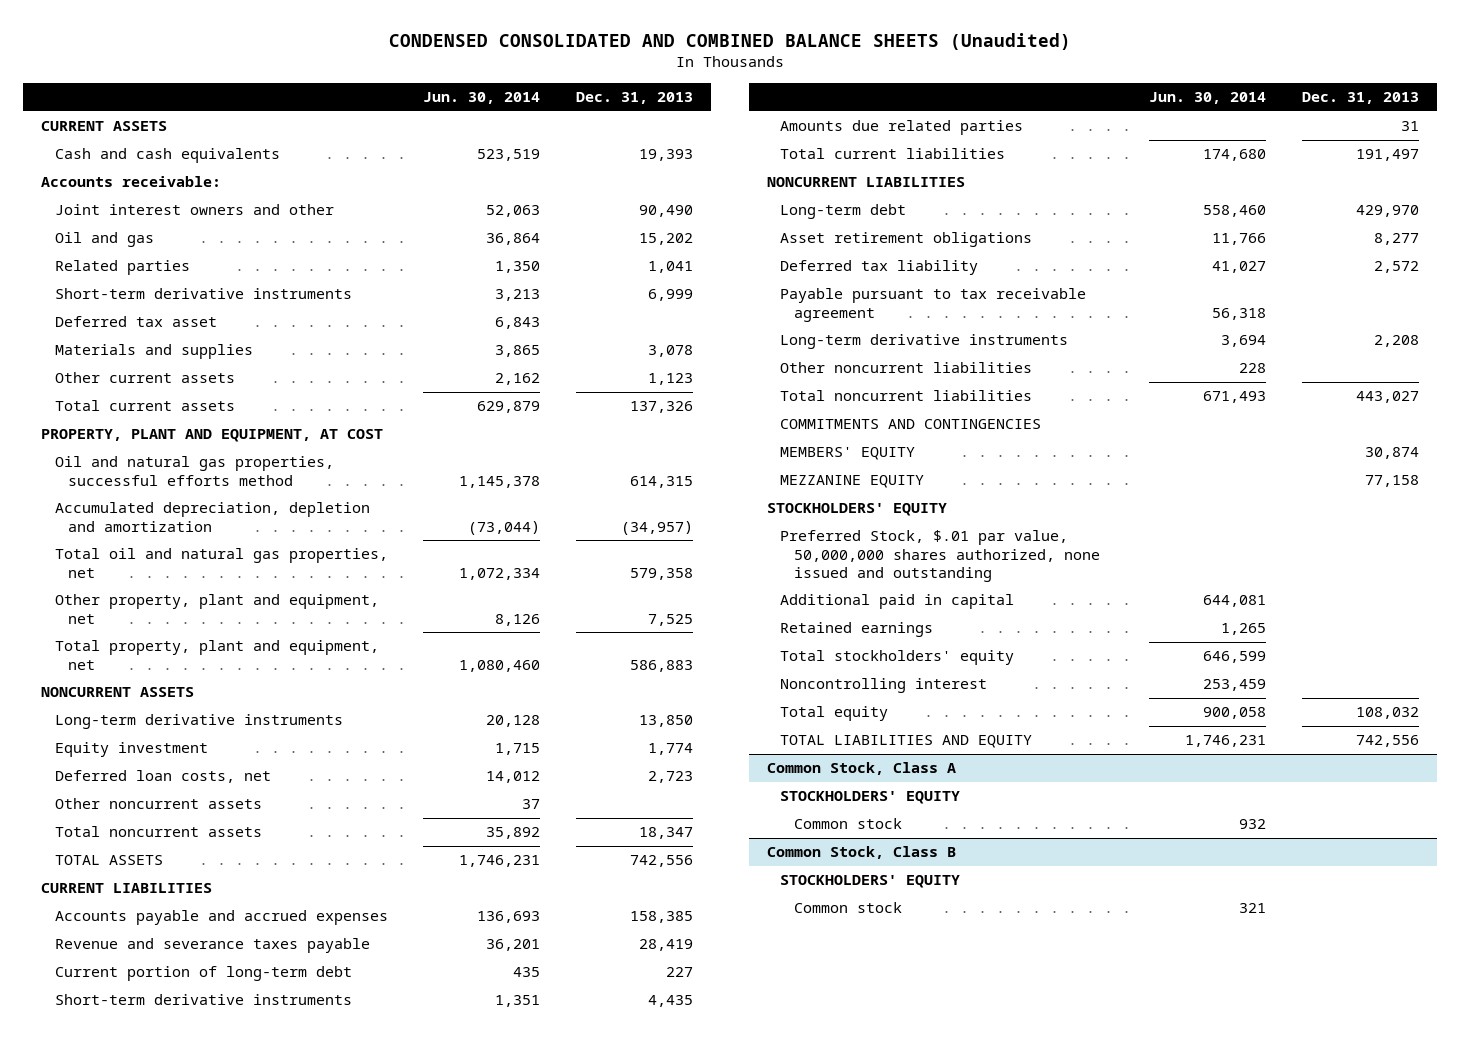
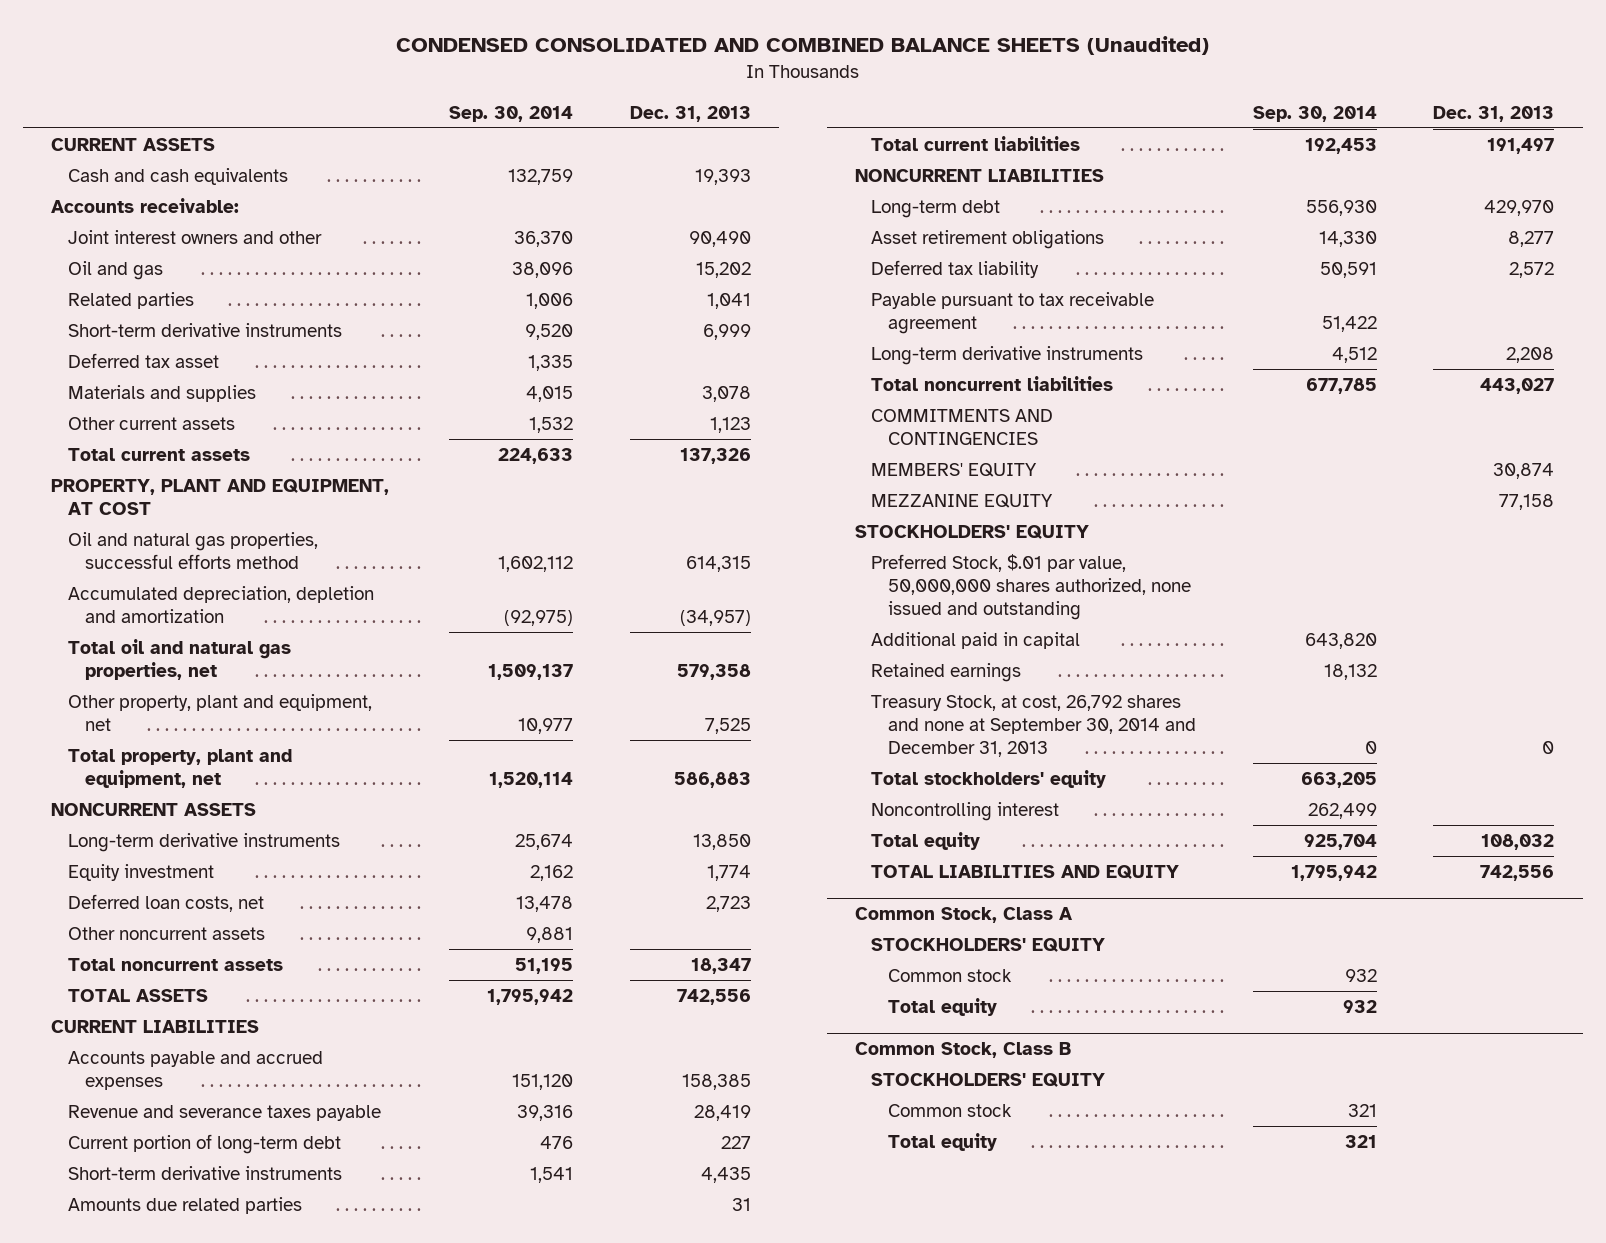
- | Jun. 30, 2014 | Dec. 31, 2013
+ | Sep. 30, 2014 | Dec. 31, 2013
- Other noncurrent liabilities | 228 |
+ Treasury Stock, at cost, 26,792 shares and none at September 30, 2014 and December 31, 2013 | 0 | 0
@ Common Stock, Class A
+ Total equity | 932 |
@ Common Stock, Class B
+ Total equity | 321 |

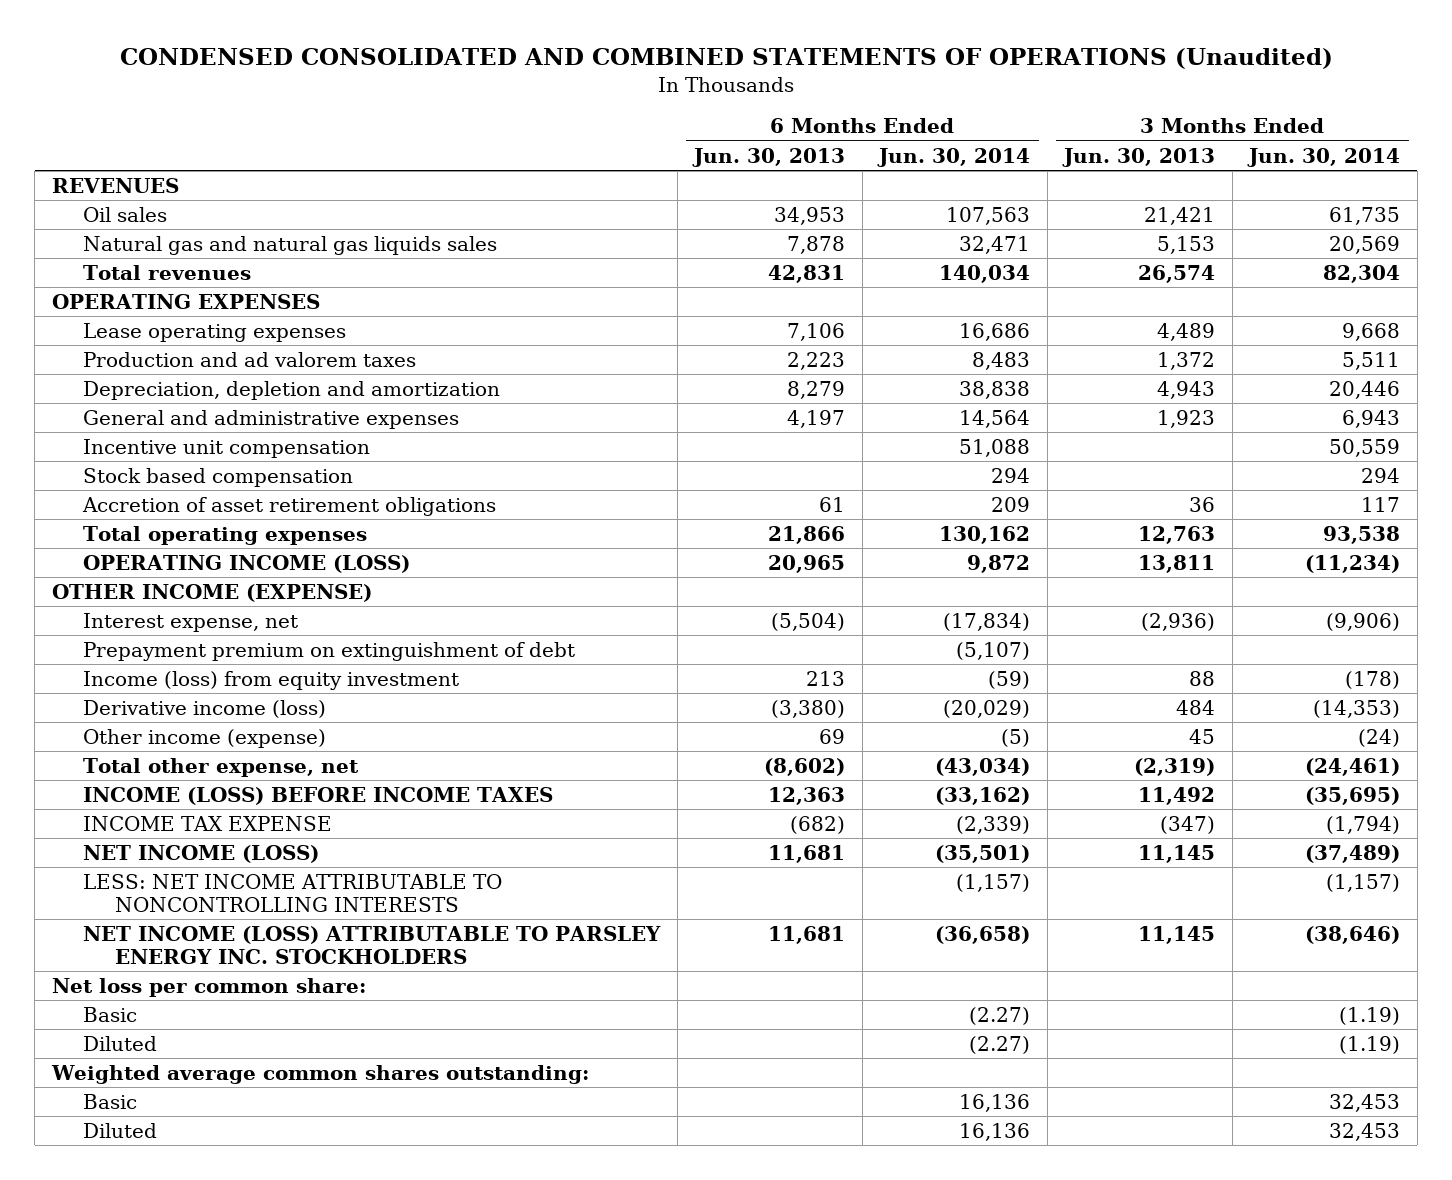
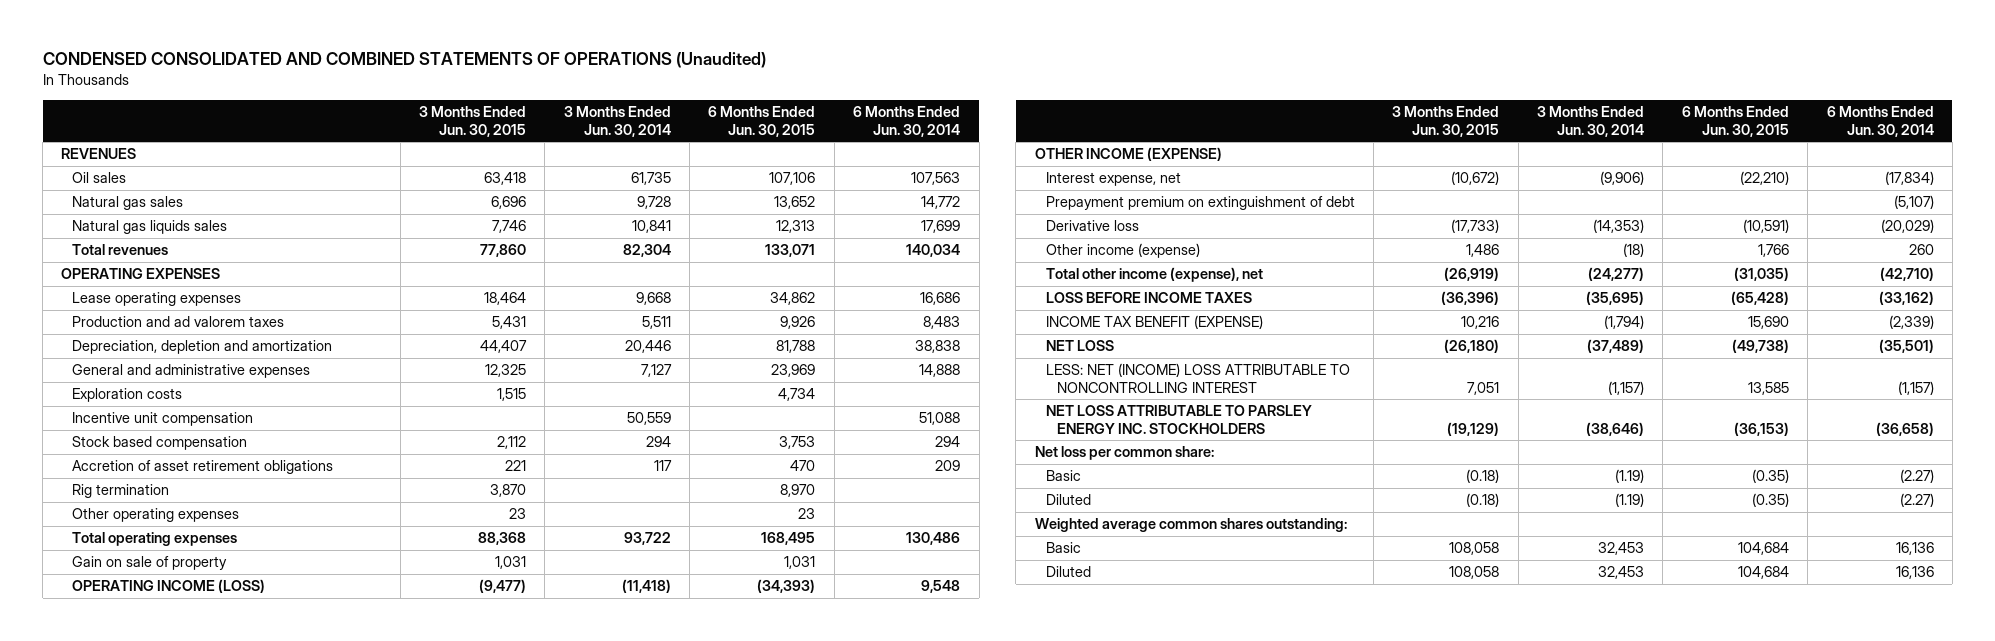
- | 6 Months Ended Jun. 30, 2013 | 6 Months Ended Jun. 30, 2014 | 3 Months Ended Jun. 30, 2013 | 3 Months Ended Jun. 30, 2014
+ | 3 Months Ended Jun. 30, 2015 | 3 Months Ended Jun. 30, 2014 | 6 Months Ended Jun. 30, 2015 | 6 Months Ended Jun. 30, 2014
- Natural gas and natural gas liquids sales | 7,878 | 32,471 | 5,153 | 20,569
+ Natural gas sales | 6,696 | 9,728 | 13,652 | 14,772
+ Natural gas liquids sales | 7,746 | 10,841 | 12,313 | 17,699
- General and administrative expenses | 4,197 | 14,564 | 1,923 | 6,943
+ General and administrative expenses | 12,325 | 7,127 | 23,969 | 14,888
+ Exploration costs | 1,515 | | 4,734 |
- Total operating expenses | 21,866 | 130,162 | 12,763 | 93,538
- OPERATING INCOME (LOSS) | 20,965 | 9,872 | 13,811 | (11,234)
+ Rig termination | 3,870 | | 8,970 |
+ Other operating expenses | 23 | | 23 |
+ Total operating expenses | 88,368 | 93,722 | 168,495 | 130,486
+ Gain on sale of property | 1,031 | | 1,031 |
+ OPERATING INCOME (LOSS) | (9,477) | (11,418) | (34,393) | 9,548
- Income (loss) from equity investment | 213 | (59) | 88 | (178)
- Derivative income (loss) | (3,380) | (20,029) | 484 | (14,353)
- Other income (expense) | 69 | (5) | 45 | (24)
- Total other expense, net | (8,602) | (43,034) | (2,319) | (24,461)
- INCOME (LOSS) BEFORE INCOME TAXES | 12,363 | (33,162) | 11,492 | (35,695)
- INCOME TAX EXPENSE | (682) | (2,339) | (347) | (1,794)
- NET INCOME (LOSS) | 11,681 | (35,501) | 11,145 | (37,489)
- LESS: NET INCOME ATTRIBUTABLE TO NONCONTROLLING INTERESTS | | (1,157) | | (1,157)
- NET INCOME (LOSS) ATTRIBUTABLE TO PARSLEY ENERGY INC. STOCKHOLDERS | 11,681 | (36,658) | 11,145 | (38,646)
+ Derivative loss | (17,733) | (14,353) | (10,591) | (20,029)
+ Other income (expense) | 1,486 | (18) | 1,766 | 260
+ Total other income (expense), net | (26,919) | (24,277) | (31,035) | (42,710)
+ LOSS BEFORE INCOME TAXES | (36,396) | (35,695) | (65,428) | (33,162)
+ INCOME TAX BENEFIT (EXPENSE) | 10,216 | (1,794) | 15,690 | (2,339)
+ NET LOSS | (26,180) | (37,489) | (49,738) | (35,501)
+ LESS: NET (INCOME) LOSS ATTRIBUTABLE TO NONCONTROLLING INTEREST | 7,051 | (1,157) | 13,585 | (1,157)
+ NET LOSS ATTRIBUTABLE TO PARSLEY ENERGY INC. STOCKHOLDERS | (19,129) | (38,646) | (36,153) | (36,658)

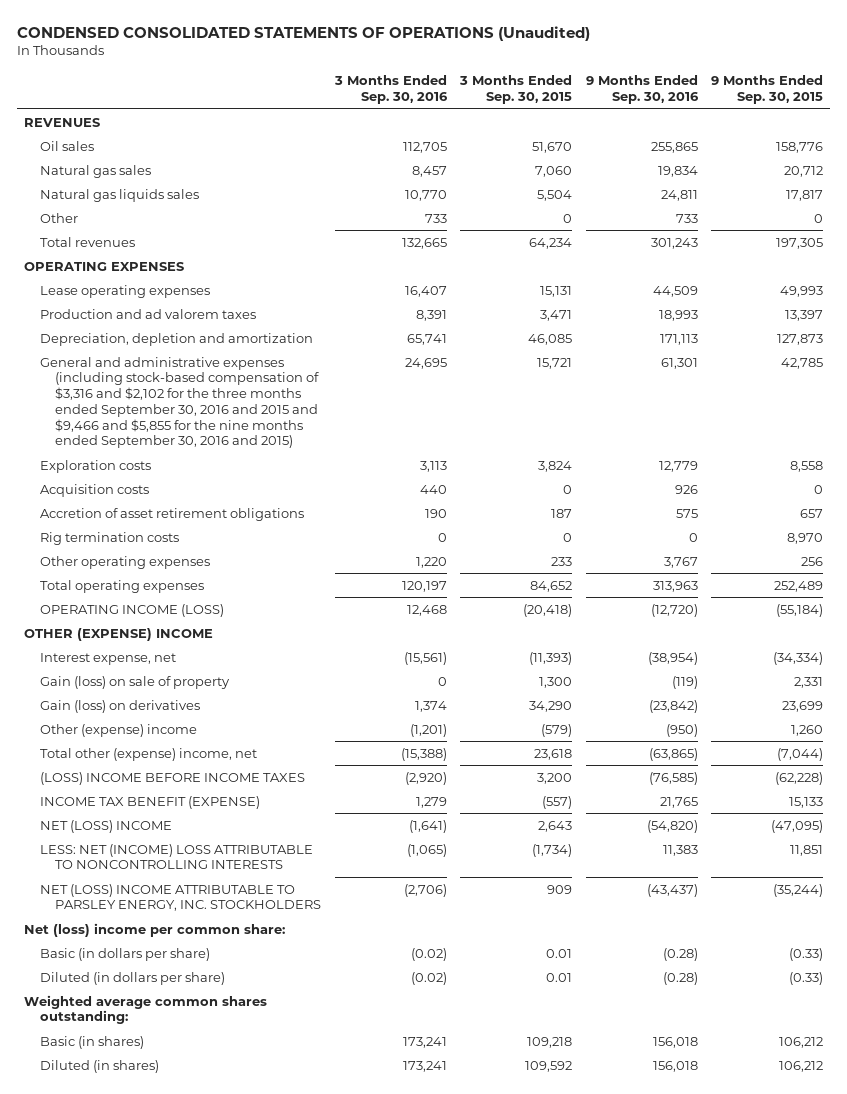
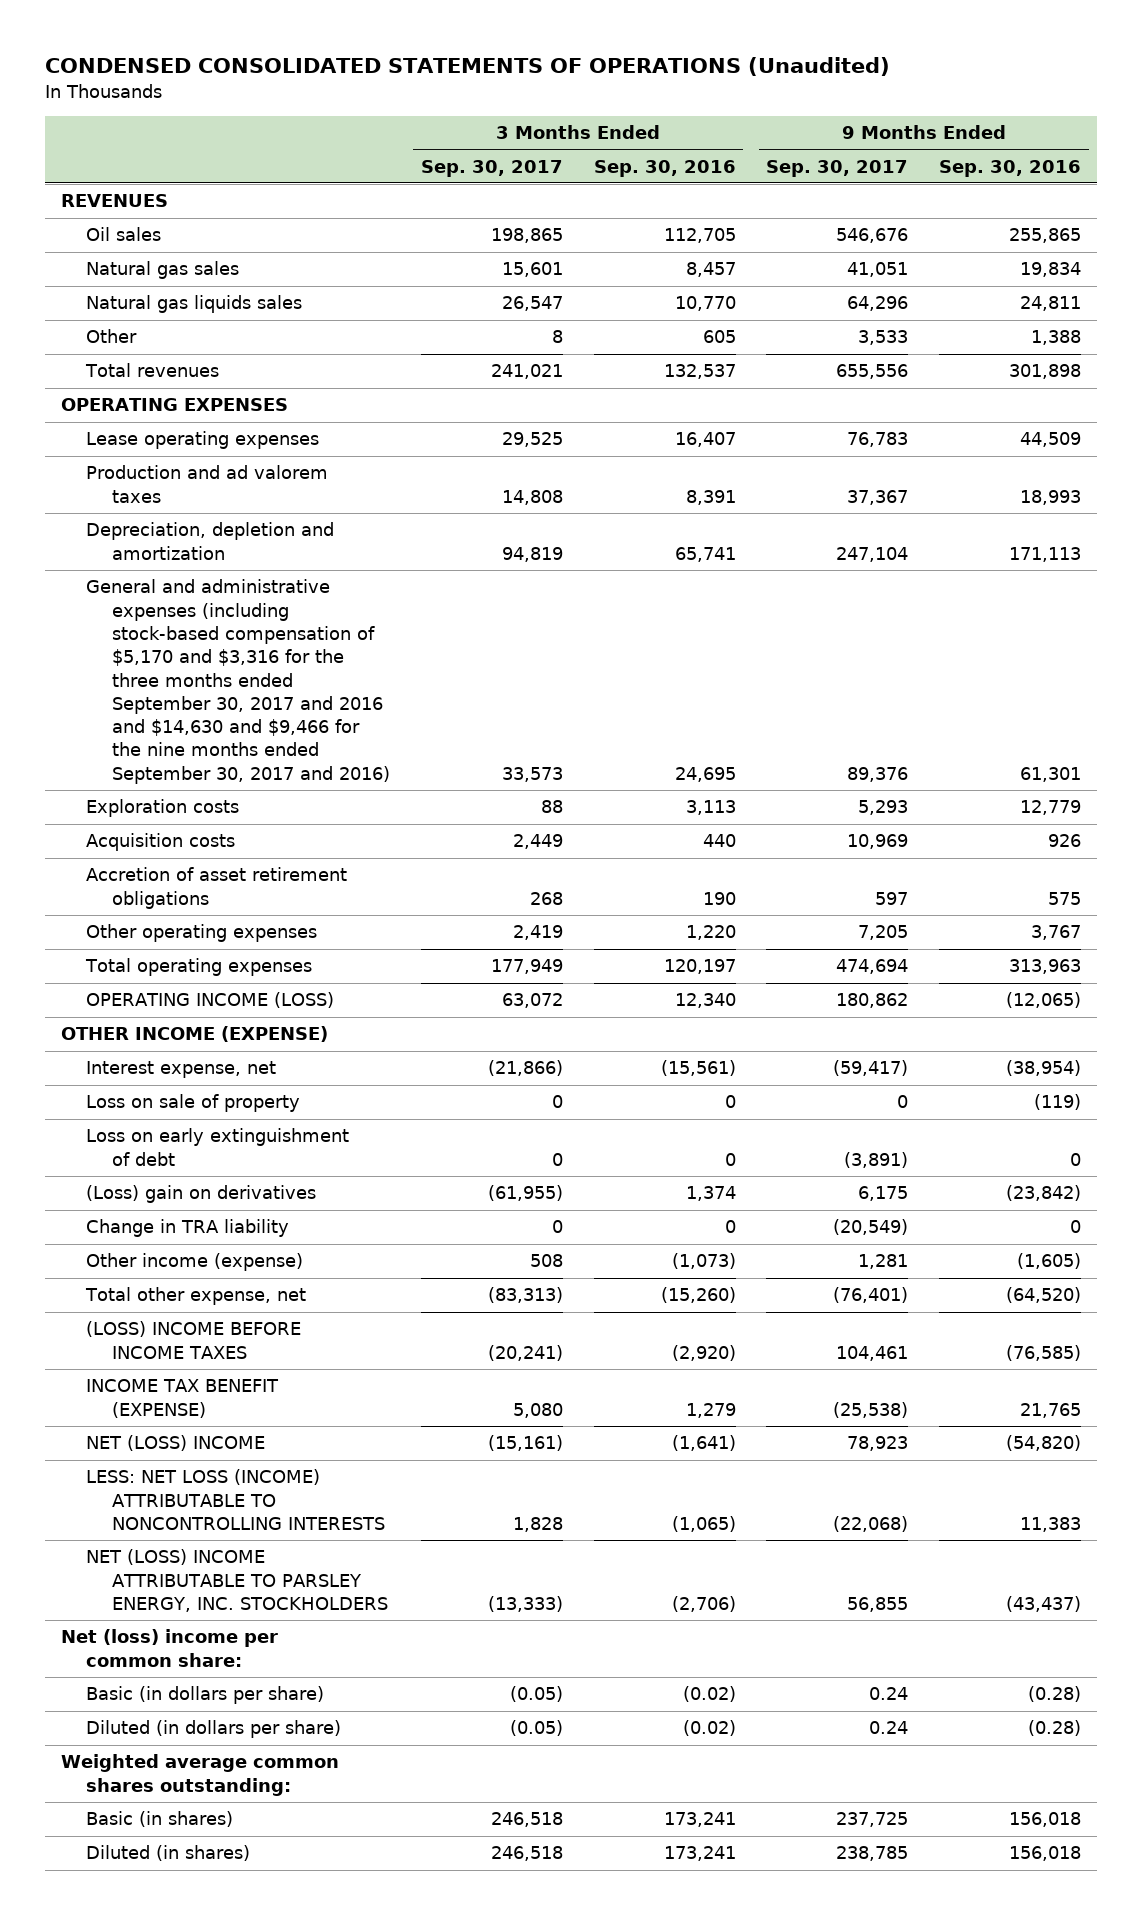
- | 3 Months Ended Sep. 30, 2016 | 3 Months Ended Sep. 30, 2015 | 9 Months Ended Sep. 30, 2016 | 9 Months Ended Sep. 30, 2015
+ | 3 Months Ended Sep. 30, 2017 | 3 Months Ended Sep. 30, 2016 | 9 Months Ended Sep. 30, 2017 | 9 Months Ended Sep. 30, 2016
- Other | 733 | 0 | 733 | 0
- Total revenues | 132,665 | 64,234 | 301,243 | 197,305
+ Other | 8 | 605 | 3,533 | 1,388
+ Total revenues | 241,021 | 132,537 | 655,556 | 301,898
- General and administrative expenses (including stock-based compensation of $3,316 and $2,102 for the three months ended September 30, 2016 and 2015 and $9,466 and $5,855 for the nine months ended September 30, 2016 and 2015) | 24,695 | 15,721 | 61,301 | 42,785
+ General and administrative expenses (including stock-based compensation of $5,170 and $3,316 for the three months ended September 30, 2017 and 2016 and $14,630 and $9,466 for the nine months ended September 30, 2017 and 2016) | 33,573 | 24,695 | 89,376 | 61,301
- Rig termination costs | 0 | 0 | 0 | 8,970
- OPERATING INCOME (LOSS) | 12,468 | (20,418) | (12,720) | (55,184)
- OTHER (EXPENSE) INCOME
+ OPERATING INCOME (LOSS) | 63,072 | 12,340 | 180,862 | (12,065)
+ OTHER INCOME (EXPENSE)
- Gain (loss) on sale of property | 0 | 1,300 | (119) | 2,331
- Gain (loss) on derivatives | 1,374 | 34,290 | (23,842) | 23,699
- Other (expense) income | (1,201) | (579) | (950) | 1,260
- Total other (expense) income, net | (15,388) | 23,618 | (63,865) | (7,044)
+ Loss on sale of property | 0 | 0 | 0 | (119)
+ Loss on early extinguishment of debt | 0 | 0 | (3,891) | 0
+ (Loss) gain on derivatives | (61,955) | 1,374 | 6,175 | (23,842)
+ Change in TRA liability | 0 | 0 | (20,549) | 0
+ Other income (expense) | 508 | (1,073) | 1,281 | (1,605)
+ Total other expense, net | (83,313) | (15,260) | (76,401) | (64,520)
- LESS: NET (INCOME) LOSS ATTRIBUTABLE TO NONCONTROLLING INTERESTS | (1,065) | (1,734) | 11,383 | 11,851
+ LESS: NET LOSS (INCOME) ATTRIBUTABLE TO NONCONTROLLING INTERESTS | 1,828 | (1,065) | (22,068) | 11,383

